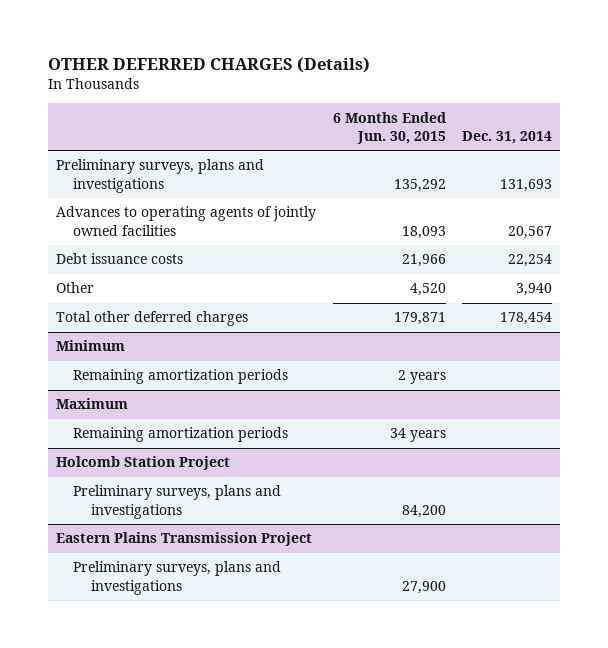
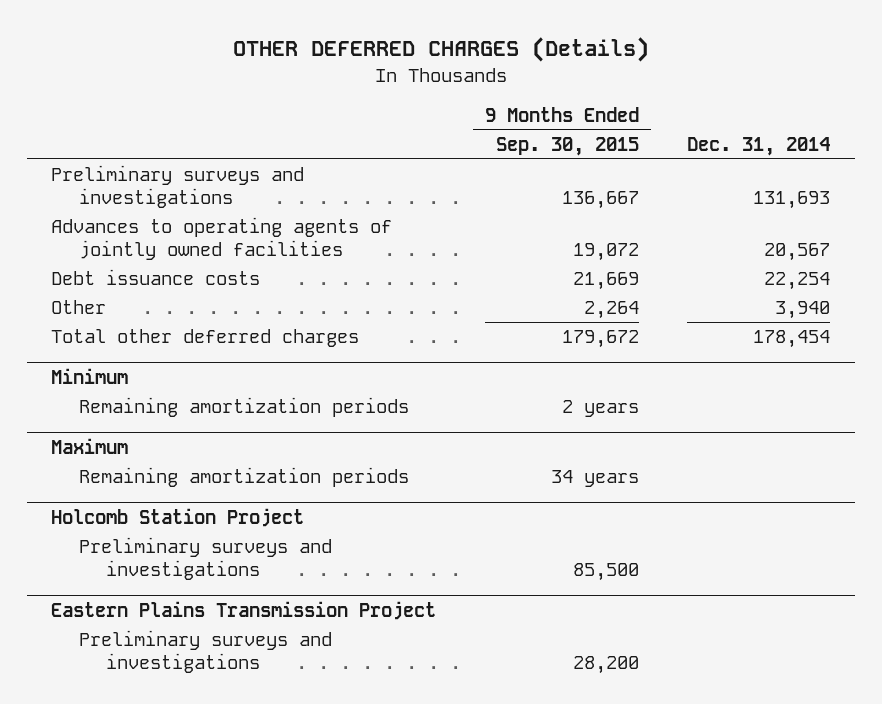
- | 6 Months Ended Jun. 30, 2015 | Dec. 31, 2014
+ | 9 Months Ended Sep. 30, 2015 | Dec. 31, 2014
- Preliminary surveys, plans and investigations | 135,292 | 131,693
+ Preliminary surveys and investigations | 136,667 | 131,693
@ Holcomb Station Project
- Preliminary surveys, plans and investigations | 84,200 |
+ Preliminary surveys and investigations | 85,500 |
@ Eastern Plains Transmission Project
- Preliminary surveys, plans and investigations | 27,900 |
+ Preliminary surveys and investigations | 28,200 |

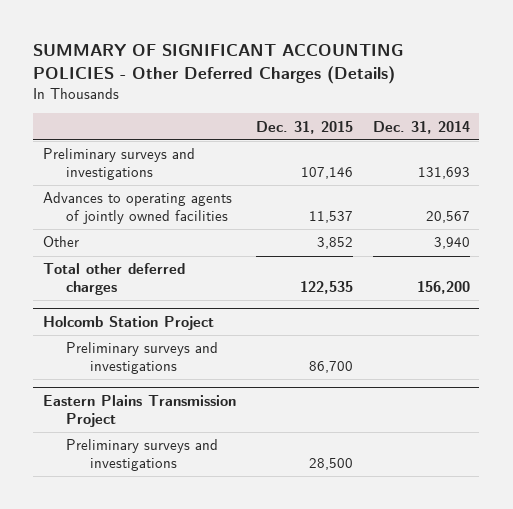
- OTHER DEFERRED CHARGES (Details)
+ SUMMARY OF SIGNIFICANT ACCOUNTING POLICIES - Other Deferred Charges (Details)
- | 9 Months Ended Sep. 30, 2015 | Dec. 31, 2014
+ | Dec. 31, 2015 | Dec. 31, 2014
- Debt issuance costs | 21,669 | 22,254
- Total other deferred charges | 179,672 | 178,454
- Minimum
- Remaining amortization periods | 2 years |
- Maximum
- Remaining amortization periods | 34 years |
+ Total other deferred charges | 122,535 | 156,200

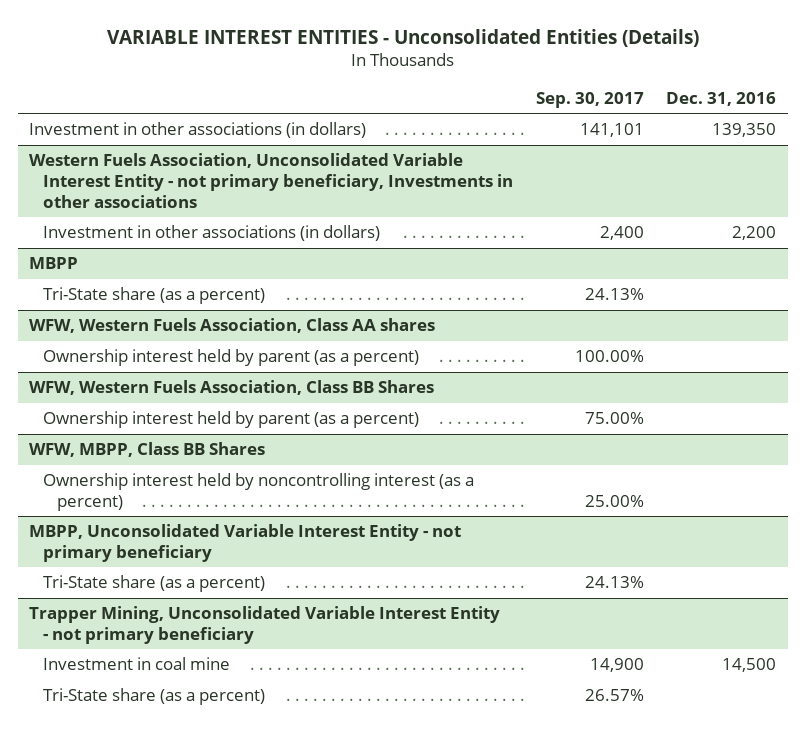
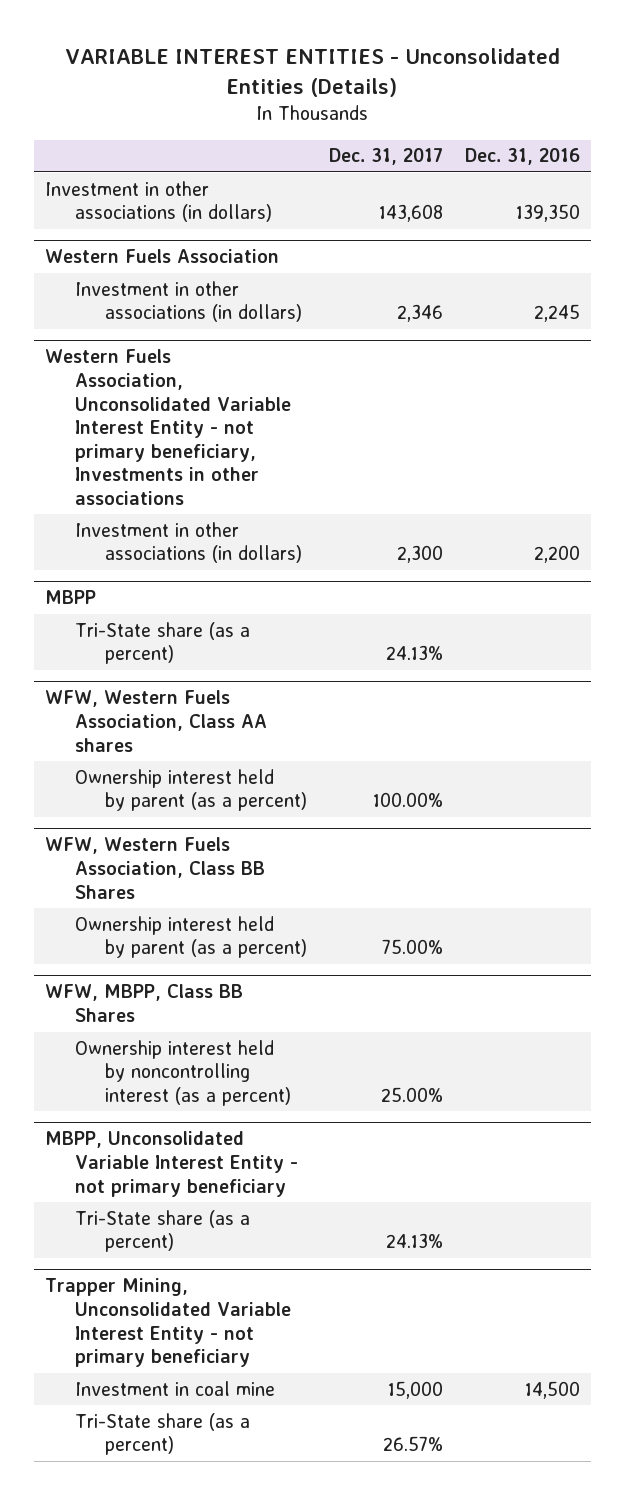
- | Sep. 30, 2017 | Dec. 31, 2016
+ | Dec. 31, 2017 | Dec. 31, 2016
+ Western Fuels Association
+ Investment in other associations (in dollars) | 2,346 | 2,245

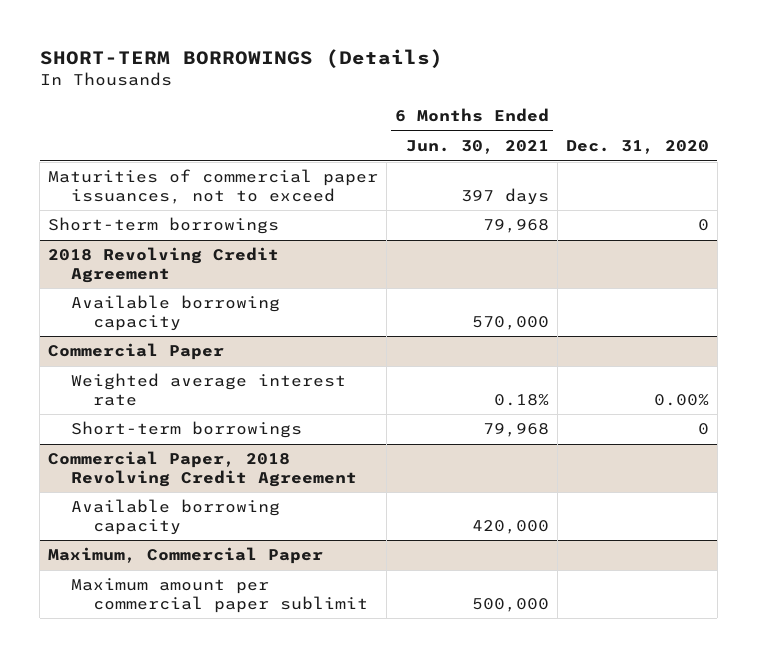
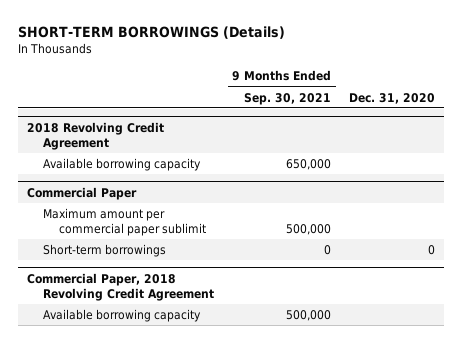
- | 6 Months Ended Jun. 30, 2021 | Dec. 31, 2020
+ | 9 Months Ended Sep. 30, 2021 | Dec. 31, 2020
- Maturities of commercial paper issuances, not to exceed | 397 days |
- Short-term borrowings | 79,968 | 0
@ Commercial Paper
- Weighted average interest rate | 0.18% | 0.00%
+ Maximum amount per commercial paper sublimit | 500,000 |
- Maximum, Commercial Paper
- Maximum amount per commercial paper sublimit | 500,000 |

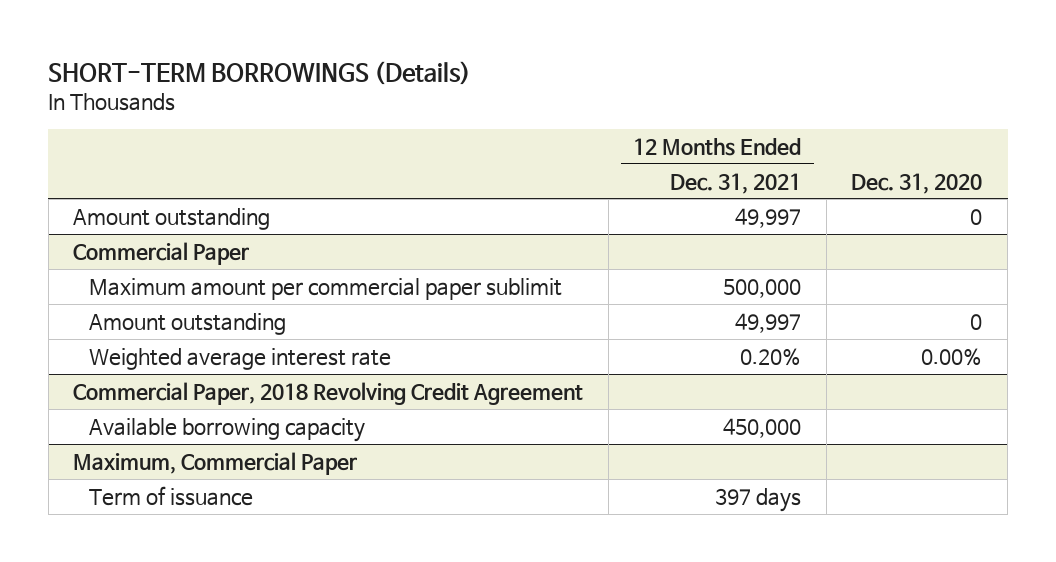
- | 9 Months Ended Sep. 30, 2021 | Dec. 31, 2020
+ | 12 Months Ended Dec. 31, 2021 | Dec. 31, 2020
- 2018 Revolving Credit Agreement
- Available borrowing capacity | 650,000 |
+ Amount outstanding | 49,997 | 0
@ Commercial Paper
- Short-term borrowings | 0 | 0
+ Amount outstanding | 49,997 | 0
+ Weighted average interest rate | 0.20% | 0.00%
+ Maximum, Commercial Paper
+ Term of issuance | 397 days |

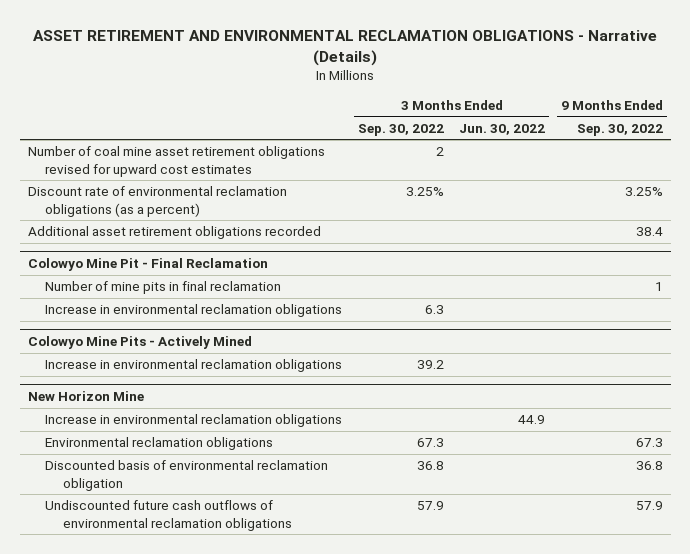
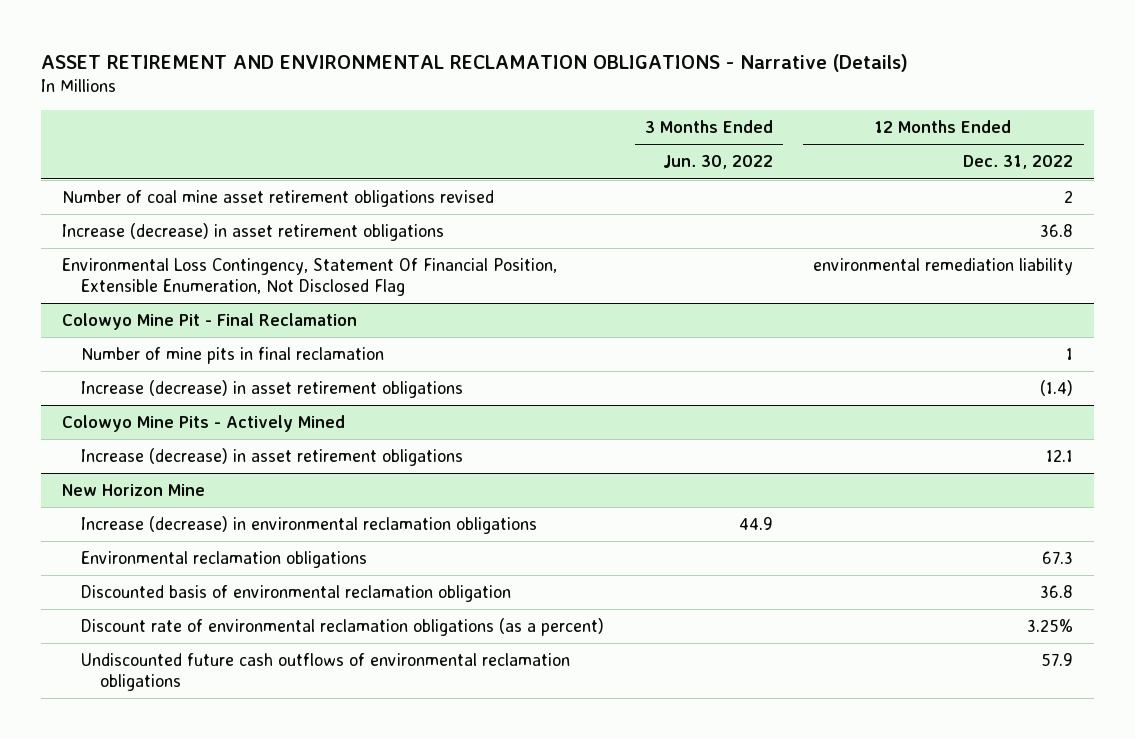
- | 3 Months Ended Sep. 30, 2022 | 3 Months Ended Jun. 30, 2022 | 9 Months Ended Sep. 30, 2022
+ | 3 Months Ended Jun. 30, 2022 | 12 Months Ended Dec. 31, 2022
- Number of coal mine asset retirement obligations revised for upward cost estimates | 2 | |
- Discount rate of environmental reclamation obligations (as a percent) | 3.25% | | 3.25%
- Additional asset retirement obligations recorded | | | 38.4
+ Number of coal mine asset retirement obligations revised | | 2
+ Increase (decrease) in asset retirement obligations | | 36.8
+ Environmental Loss Contingency, Statement Of Financial Position, Extensible Enumeration, Not Disclosed Flag | | environmental remediation liability
@ Colowyo Mine Pit - Final Reclamation
- Increase in environmental reclamation obligations | 6.3 | |
+ Increase (decrease) in asset retirement obligations | | (1.4)
@ Colowyo Mine Pits - Actively Mined
- Increase in environmental reclamation obligations | 39.2 | |
+ Increase (decrease) in asset retirement obligations | | 12.1
@ New Horizon Mine
- Increase in environmental reclamation obligations | | 44.9 |
+ Increase (decrease) in environmental reclamation obligations | 44.9 |
+ Discount rate of environmental reclamation obligations (as a percent) | | 3.25%

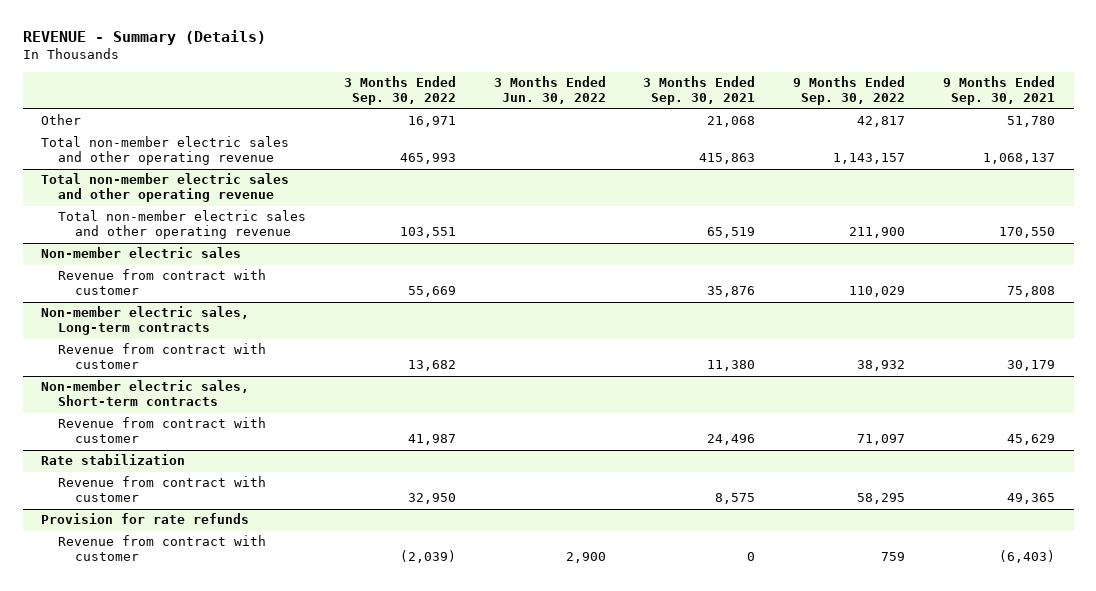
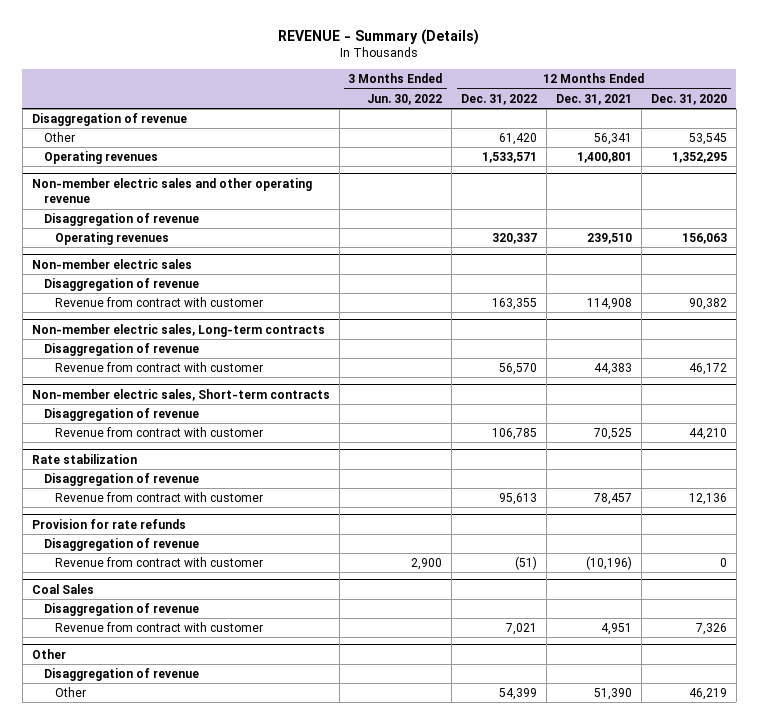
- | 3 Months Ended Sep. 30, 2022 | 3 Months Ended Jun. 30, 2022 | 3 Months Ended Sep. 30, 2021 | 9 Months Ended Sep. 30, 2022 | 9 Months Ended Sep. 30, 2021
+ | 3 Months Ended Jun. 30, 2022 | 12 Months Ended Dec. 31, 2022 | 12 Months Ended Dec. 31, 2021 | 12 Months Ended Dec. 31, 2020
+ Disaggregation of revenue
- Total non-member electric sales and other operating revenue | 465,993 | | 415,863 | 1,143,157 | 1,068,137
- Total non-member electric sales and other operating revenue
- Total non-member electric sales and other operating revenue | 103,551 | | 65,519 | 211,900 | 170,550
+ Operating revenues | | 1,533,571 | 1,400,801 | 1,352,295
+ Non-member electric sales and other operating revenue
+ Disaggregation of revenue
+ Operating revenues | | 320,337 | 239,510 | 156,063
@ Non-member electric sales
+ Disaggregation of revenue
@ Non-member electric sales, Long-term contracts
+ Disaggregation of revenue
@ Non-member electric sales, Short-term contracts
+ Disaggregation of revenue
@ Rate stabilization
+ Disaggregation of revenue
@ Provision for rate refunds
+ Disaggregation of revenue
+ Coal Sales
+ Disaggregation of revenue
+ Revenue from contract with customer | | 7,021 | 4,951 | 7,326
+ Other
+ Disaggregation of revenue
+ Other | | 54,399 | 51,390 | 46,219

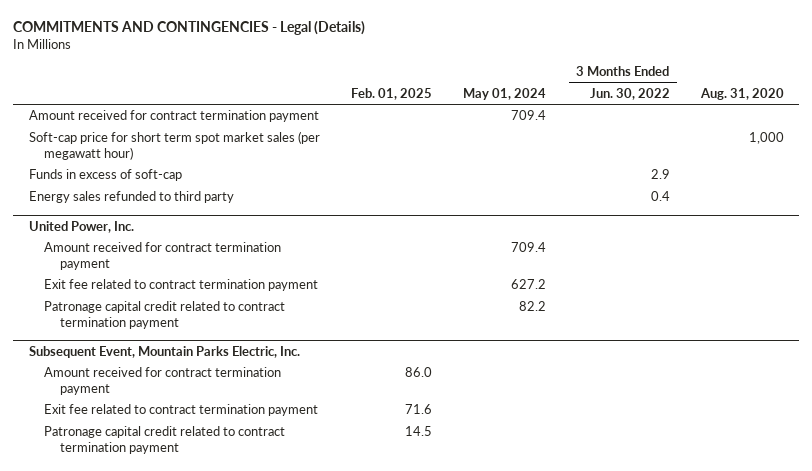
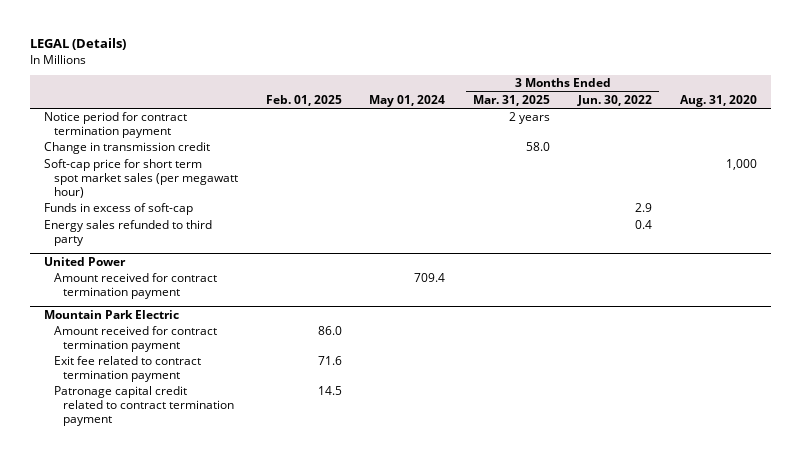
- COMMITMENTS AND CONTINGENCIES - Legal (Details)
+ LEGAL (Details)
- | Feb. 01, 2025 | May 01, 2024 | 3 Months Ended Jun. 30, 2022 | Aug. 31, 2020
+ | Feb. 01, 2025 | May 01, 2024 | 3 Months Ended Mar. 31, 2025 | 3 Months Ended Jun. 30, 2022 | Aug. 31, 2020
- Amount received for contract termination payment | | 709.4 | |
+ Notice period for contract termination payment | | | 2 years | |
+ Change in transmission credit | | | 58.0 | |
- United Power, Inc.
+ United Power
- Exit fee related to contract termination payment | | 627.2 | |
- Patronage capital credit related to contract termination payment | | 82.2 | |
- Subsequent Event, Mountain Parks Electric, Inc.
+ Mountain Park Electric

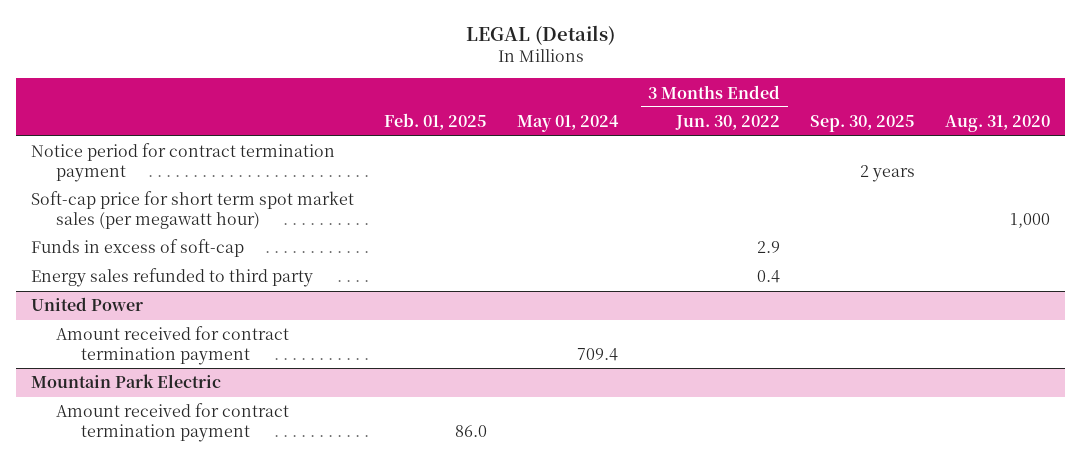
- | Feb. 01, 2025 | May 01, 2024 | 3 Months Ended Mar. 31, 2025 | 3 Months Ended Jun. 30, 2022 | Aug. 31, 2020
+ | Feb. 01, 2025 | May 01, 2024 | 3 Months Ended Jun. 30, 2022 | Sep. 30, 2025 | Aug. 31, 2020
- Change in transmission credit | | | 58.0 | |
@ Mountain Park Electric
- Exit fee related to contract termination payment | 71.6 | | | |
- Patronage capital credit related to contract termination payment | 14.5 | | | |

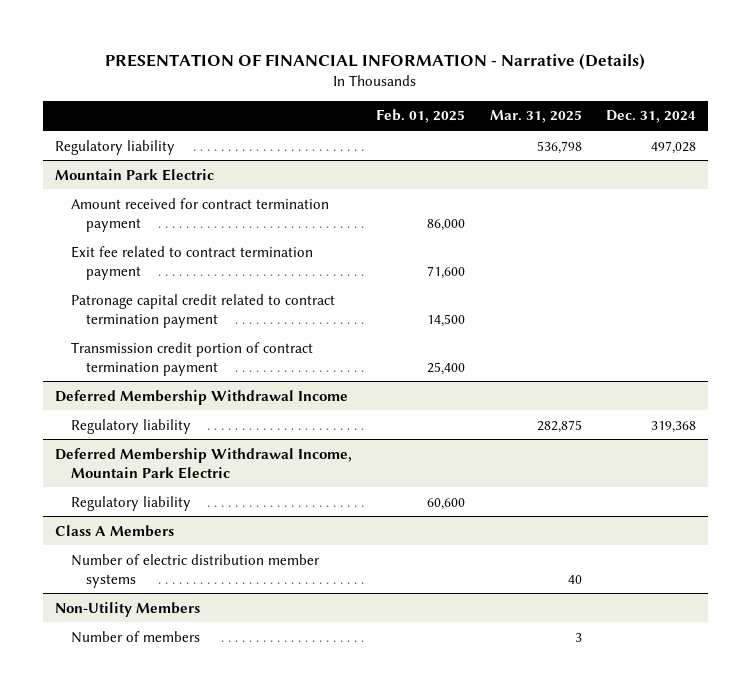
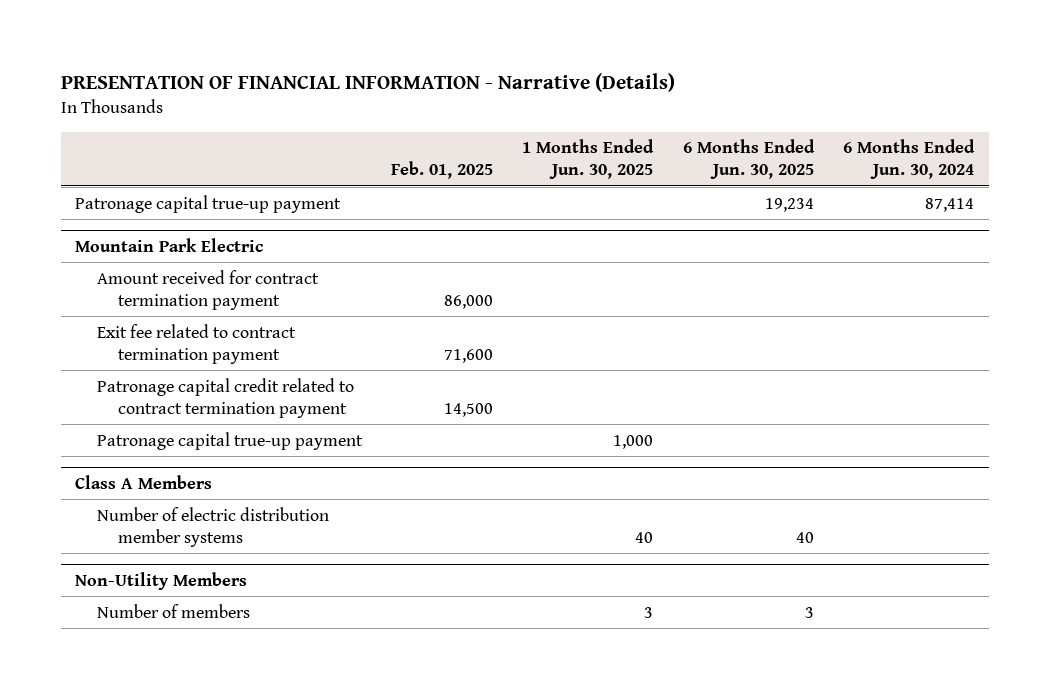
- | Feb. 01, 2025 | Mar. 31, 2025 | Dec. 31, 2024
+ | Feb. 01, 2025 | 1 Months Ended Jun. 30, 2025 | 6 Months Ended Jun. 30, 2025 | 6 Months Ended Jun. 30, 2024
- Regulatory liability | | 536,798 | 497,028
+ Patronage capital true-up payment | | | 19,234 | 87,414
@ Mountain Park Electric
- Transmission credit portion of contract termination payment | 25,400 | |
- Deferred Membership Withdrawal Income
- Regulatory liability | | 282,875 | 319,368
- Deferred Membership Withdrawal Income, Mountain Park Electric
- Regulatory liability | 60,600 | |
@ Mountain Park Electric
+ Patronage capital true-up payment | | 1,000 | |

